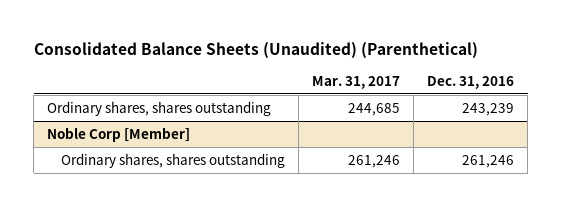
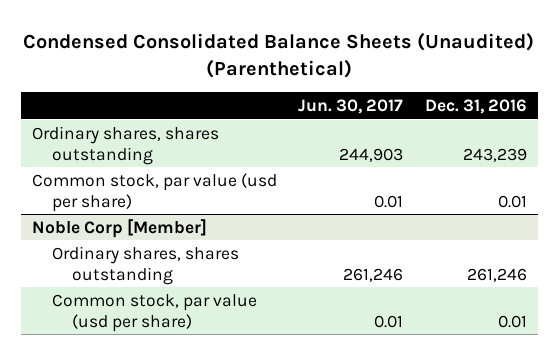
- Consolidated Balance Sheets (Unaudited) (Parenthetical)
+ Condensed Consolidated Balance Sheets (Unaudited) (Parenthetical)
- | Mar. 31, 2017 | Dec. 31, 2016
+ | Jun. 30, 2017 | Dec. 31, 2016
+ Common stock, par value (usd per share) | 0.01 | 0.01
@ Noble Corp [Member]
+ Common stock, par value (usd per share) | 0.01 | 0.01

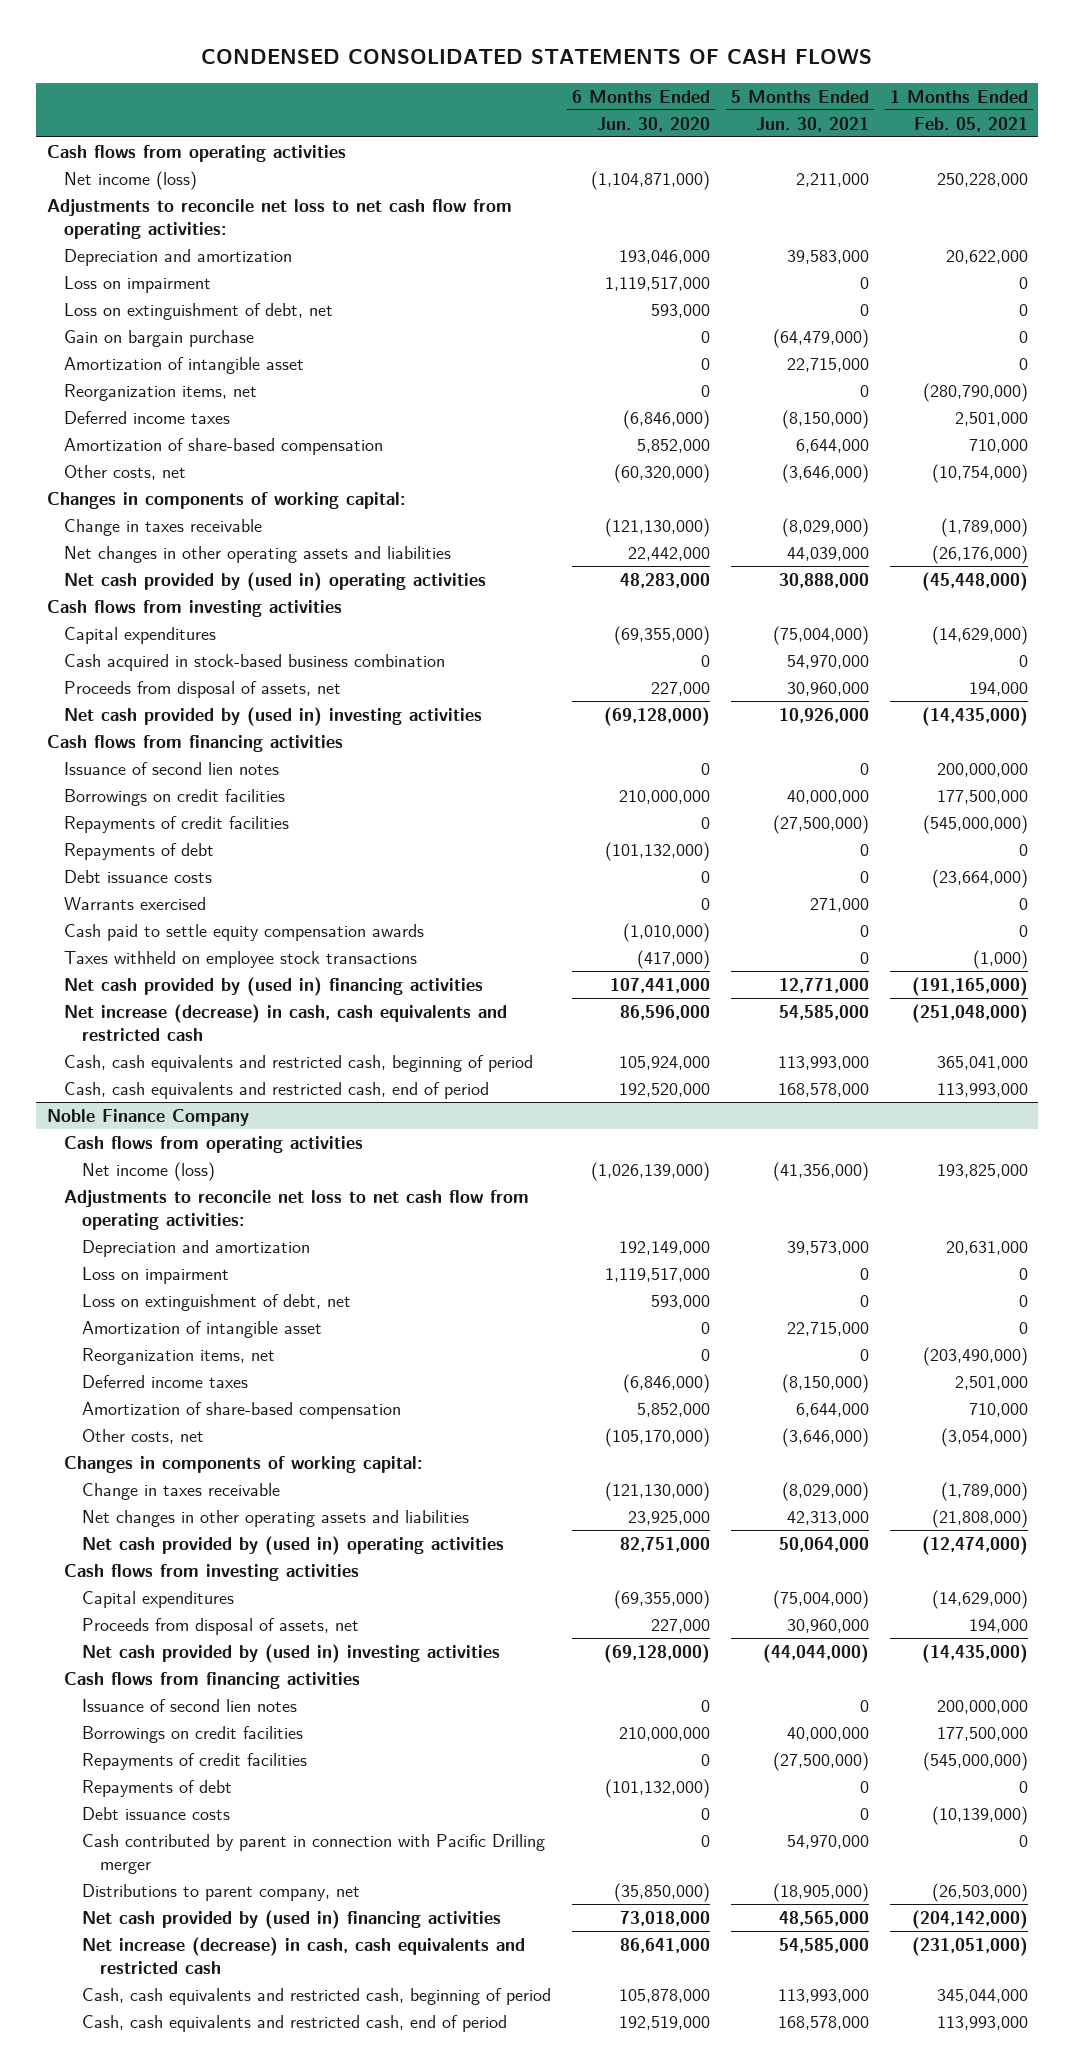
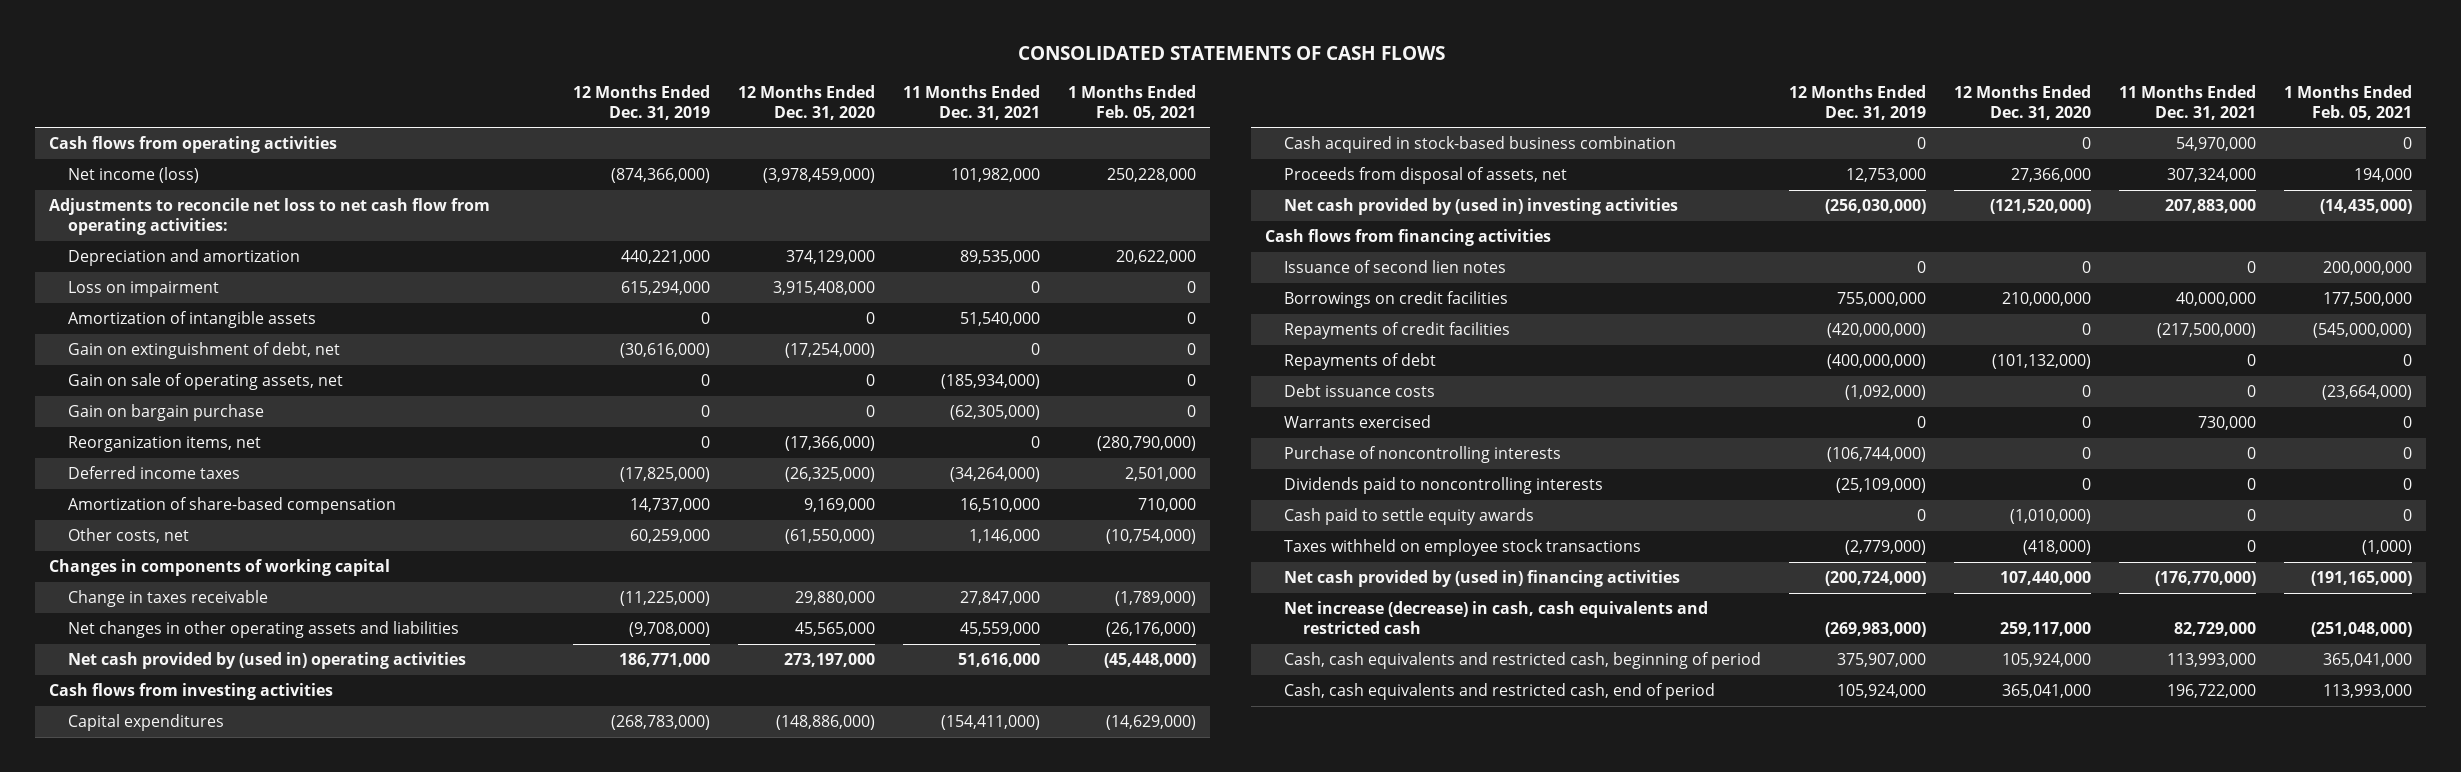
- CONDENSED CONSOLIDATED STATEMENTS OF CASH FLOWS
+ CONSOLIDATED STATEMENTS OF CASH FLOWS
- | 6 Months Ended Jun. 30, 2020 | 5 Months Ended Jun. 30, 2021 | 1 Months Ended Feb. 05, 2021
+ | 12 Months Ended Dec. 31, 2019 | 12 Months Ended Dec. 31, 2020 | 11 Months Ended Dec. 31, 2021 | 1 Months Ended Feb. 05, 2021
- Loss on extinguishment of debt, net | 593,000 | 0 | 0
+ Amortization of intangible assets | 0 | 0 | 51,540,000 | 0
+ Gain on extinguishment of debt, net | (30,616,000) | (17,254,000) | 0 | 0
+ Gain on sale of operating assets, net | 0 | 0 | (185,934,000) | 0
- Amortization of intangible asset | 0 | 22,715,000 | 0
- Changes in components of working capital:
+ Changes in components of working capital
- Cash paid to settle equity compensation awards | (1,010,000) | 0 | 0
+ Purchase of noncontrolling interests | (106,744,000) | 0 | 0 | 0
+ Dividends paid to noncontrolling interests | (25,109,000) | 0 | 0 | 0
+ Cash paid to settle equity awards | 0 | (1,010,000) | 0 | 0
- Noble Finance Company
- Cash flows from operating activities
- Net income (loss) | (1,026,139,000) | (41,356,000) | 193,825,000
- Adjustments to reconcile net loss to net cash flow from operating activities:
- Depreciation and amortization | 192,149,000 | 39,573,000 | 20,631,000
- Loss on impairment | 1,119,517,000 | 0 | 0
- Loss on extinguishment of debt, net | 593,000 | 0 | 0
- Amortization of intangible asset | 0 | 22,715,000 | 0
- Reorganization items, net | 0 | 0 | (203,490,000)
- Deferred income taxes | (6,846,000) | (8,150,000) | 2,501,000
- Amortization of share-based compensation | 5,852,000 | 6,644,000 | 710,000
- Other costs, net | (105,170,000) | (3,646,000) | (3,054,000)
- Changes in components of working capital:
- Change in taxes receivable | (121,130,000) | (8,029,000) | (1,789,000)
- Net changes in other operating assets and liabilities | 23,925,000 | 42,313,000 | (21,808,000)
- Net cash provided by (used in) operating activities | 82,751,000 | 50,064,000 | (12,474,000)
- Cash flows from investing activities
- Capital expenditures | (69,355,000) | (75,004,000) | (14,629,000)
- Proceeds from disposal of assets, net | 227,000 | 30,960,000 | 194,000
- Net cash provided by (used in) investing activities | (69,128,000) | (44,044,000) | (14,435,000)
- Cash flows from financing activities
- Issuance of second lien notes | 0 | 0 | 200,000,000
- Borrowings on credit facilities | 210,000,000 | 40,000,000 | 177,500,000
- Repayments of credit facilities | 0 | (27,500,000) | (545,000,000)
- Repayments of debt | (101,132,000) | 0 | 0
- Debt issuance costs | 0 | 0 | (10,139,000)
- Cash contributed by parent in connection with Pacific Drilling merger | 0 | 54,970,000 | 0
- Distributions to parent company, net | (35,850,000) | (18,905,000) | (26,503,000)
- Net cash provided by (used in) financing activities | 73,018,000 | 48,565,000 | (204,142,000)
- Net increase (decrease) in cash, cash equivalents and restricted cash | 86,641,000 | 54,585,000 | (231,051,000)
- Cash, cash equivalents and restricted cash, beginning of period | 105,878,000 | 113,993,000 | 345,044,000
- Cash, cash equivalents and restricted cash, end of period | 192,519,000 | 168,578,000 | 113,993,000

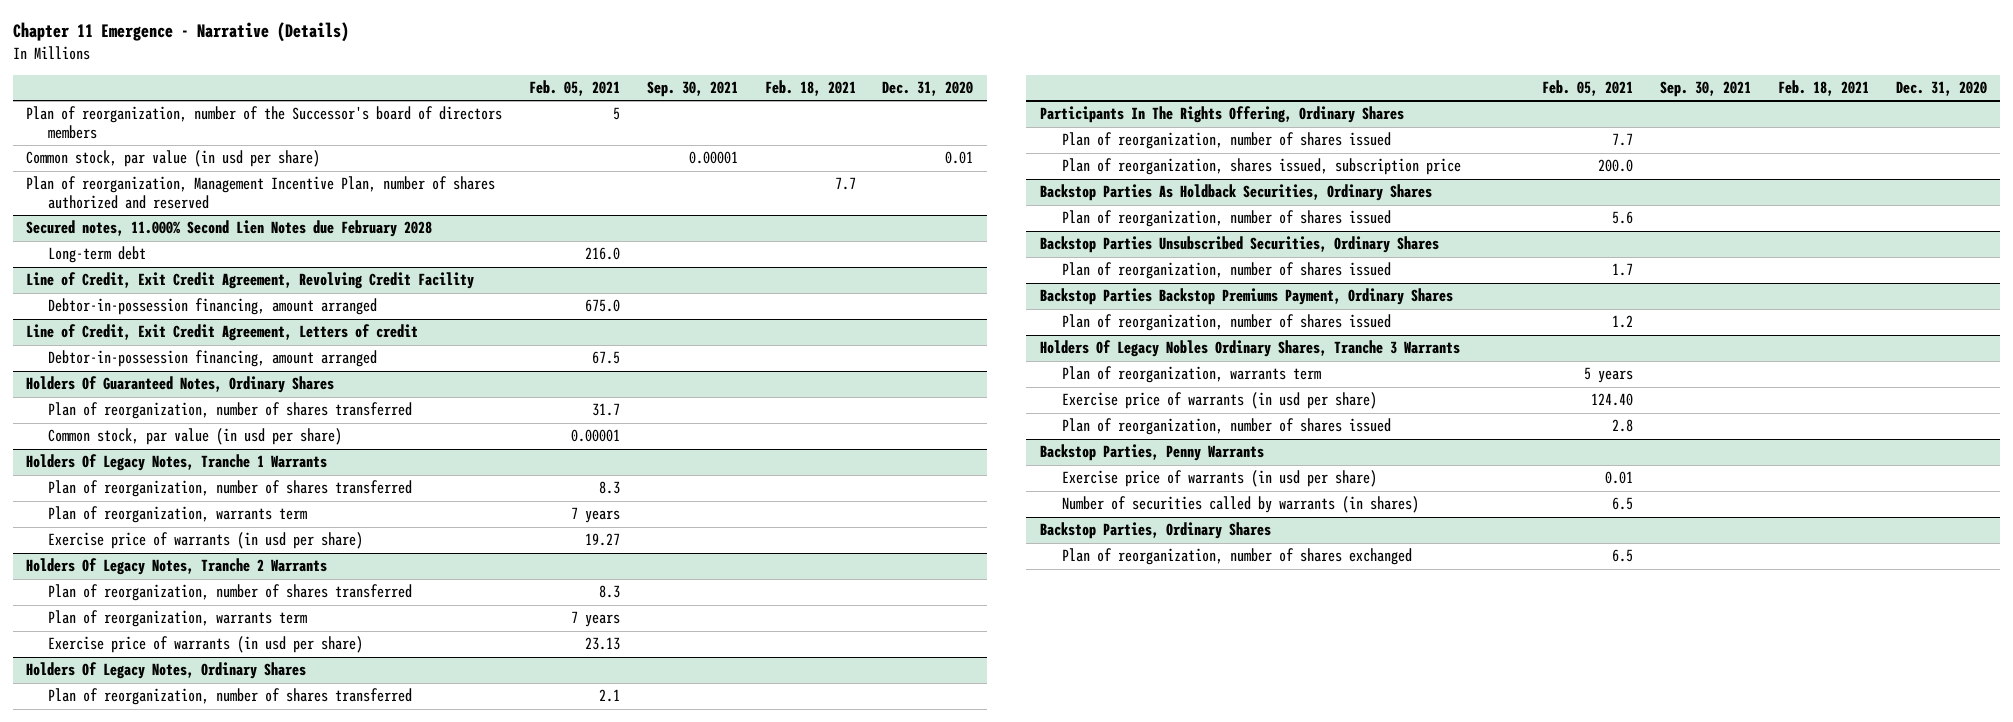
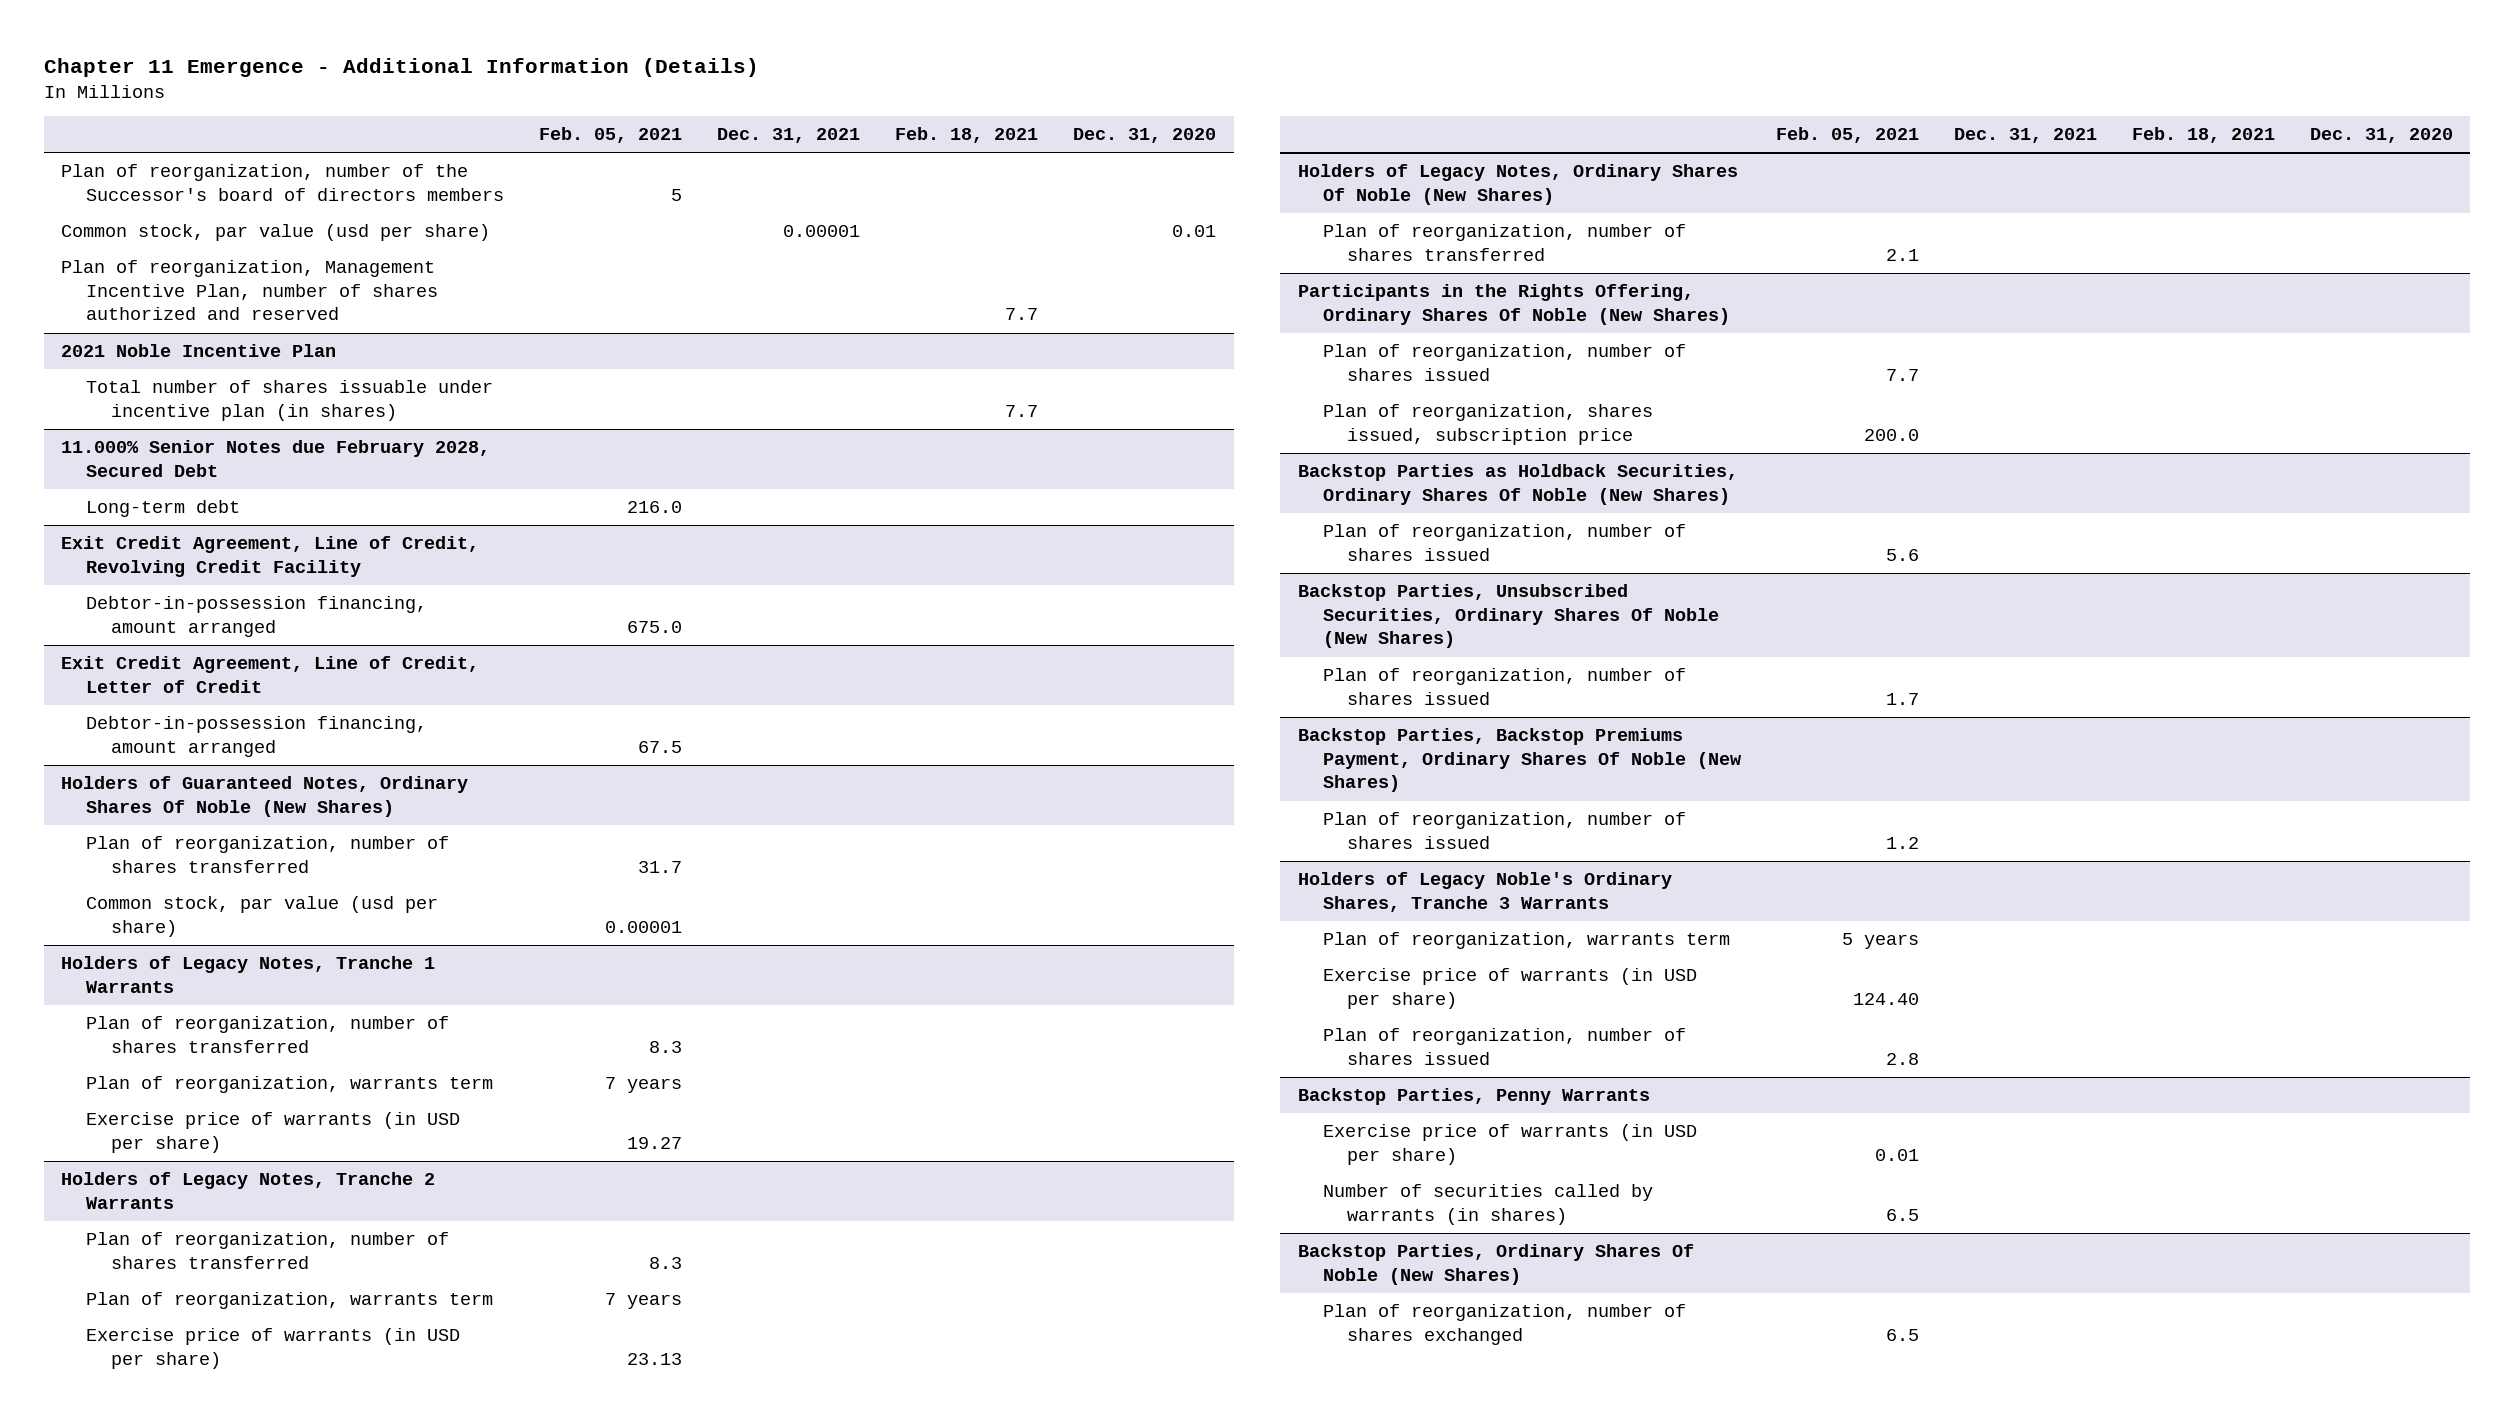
- Chapter 11 Emergence - Narrative (Details)
+ Chapter 11 Emergence - Additional Information (Details)
- | Feb. 05, 2021 | Sep. 30, 2021 | Feb. 18, 2021 | Dec. 31, 2020
+ | Feb. 05, 2021 | Dec. 31, 2021 | Feb. 18, 2021 | Dec. 31, 2020
- Common stock, par value (in usd per share) | | 0.00001 | | 0.01
+ Common stock, par value (usd per share) | | 0.00001 | | 0.01
- Secured notes, 11.000% Second Lien Notes due February 2028
+ 2021 Noble Incentive Plan
+ Total number of shares issuable under incentive plan (in shares) | | | 7.7 |
+ 11.000% Senior Notes due February 2028, Secured Debt
- Line of Credit, Exit Credit Agreement, Revolving Credit Facility
+ Exit Credit Agreement, Line of Credit, Revolving Credit Facility
- Line of Credit, Exit Credit Agreement, Letters of credit
+ Exit Credit Agreement, Line of Credit, Letter of Credit
- Holders Of Guaranteed Notes, Ordinary Shares
+ Holders of Guaranteed Notes, Ordinary Shares Of Noble (New Shares)
- Common stock, par value (in usd per share) | 0.00001 | | |
- Holders Of Legacy Notes, Tranche 1 Warrants
+ Common stock, par value (usd per share) | 0.00001 | | |
+ Holders of Legacy Notes, Tranche 1 Warrants
- Exercise price of warrants (in usd per share) | 19.27 | | |
- Holders Of Legacy Notes, Tranche 2 Warrants
+ Exercise price of warrants (in USD per share) | 19.27 | | |
+ Holders of Legacy Notes, Tranche 2 Warrants
- Exercise price of warrants (in usd per share) | 23.13 | | |
- Holders Of Legacy Notes, Ordinary Shares
+ Exercise price of warrants (in USD per share) | 23.13 | | |
+ Holders of Legacy Notes, Ordinary Shares Of Noble (New Shares)
- Participants In The Rights Offering, Ordinary Shares
+ Participants in the Rights Offering, Ordinary Shares Of Noble (New Shares)
- Backstop Parties As Holdback Securities, Ordinary Shares
+ Backstop Parties as Holdback Securities, Ordinary Shares Of Noble (New Shares)
- Backstop Parties Unsubscribed Securities, Ordinary Shares
+ Backstop Parties, Unsubscribed Securities, Ordinary Shares Of Noble (New Shares)
- Backstop Parties Backstop Premiums Payment, Ordinary Shares
+ Backstop Parties, Backstop Premiums Payment, Ordinary Shares Of Noble (New Shares)
- Holders Of Legacy Nobles Ordinary Shares, Tranche 3 Warrants
+ Holders of Legacy Noble's Ordinary Shares, Tranche 3 Warrants
- Exercise price of warrants (in usd per share) | 124.40 | | |
+ Exercise price of warrants (in USD per share) | 124.40 | | |
@ Backstop Parties, Penny Warrants
- Exercise price of warrants (in usd per share) | 0.01 | | |
+ Exercise price of warrants (in USD per share) | 0.01 | | |
- Backstop Parties, Ordinary Shares
+ Backstop Parties, Ordinary Shares Of Noble (New Shares)

